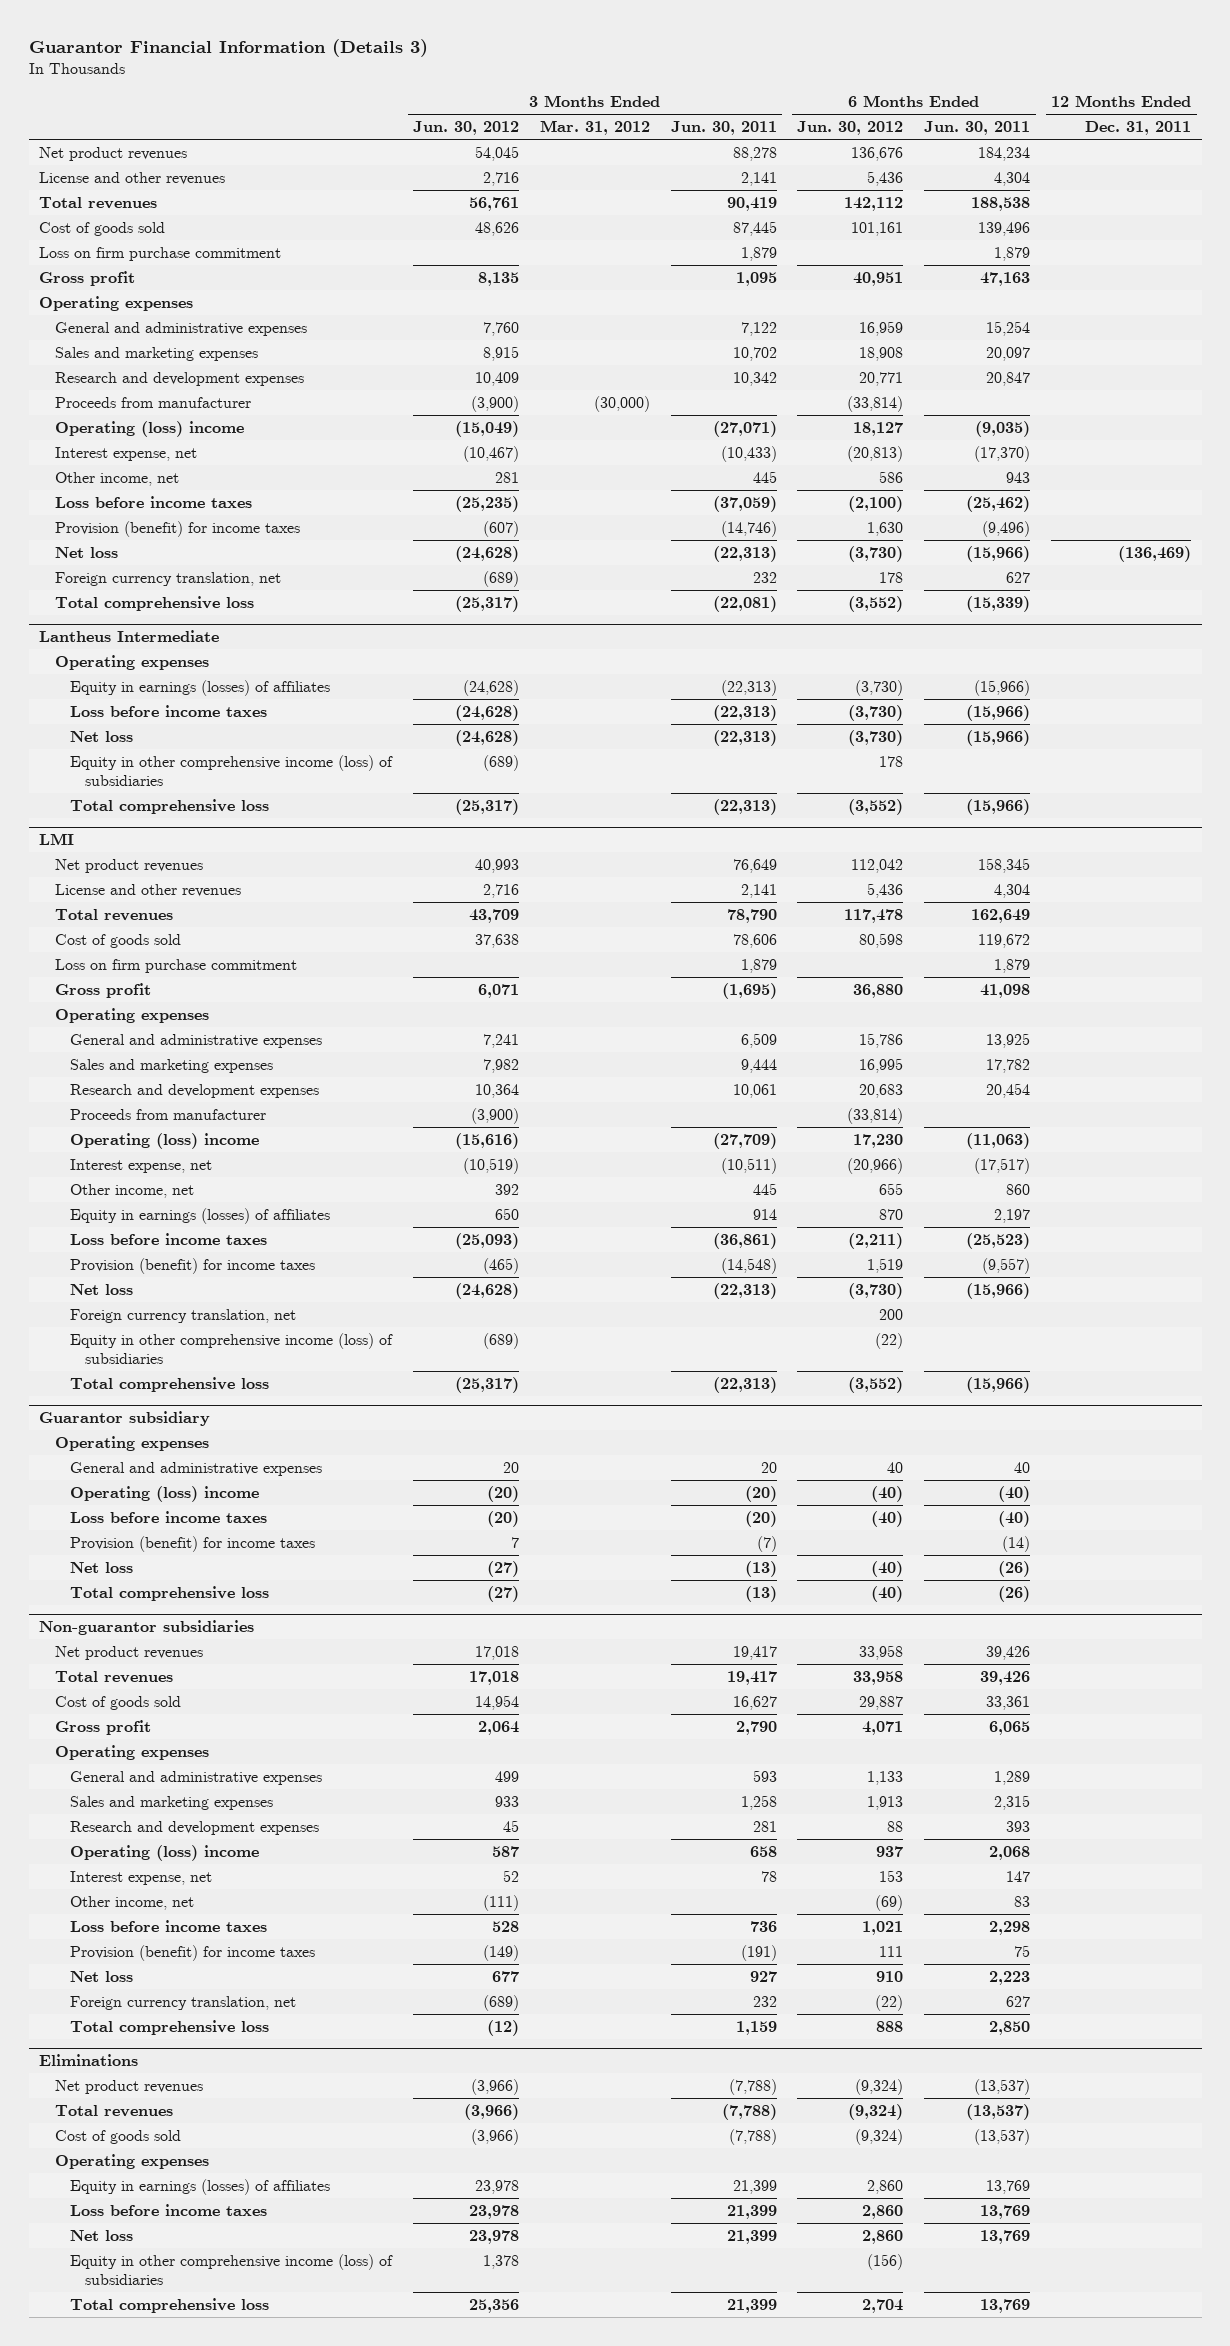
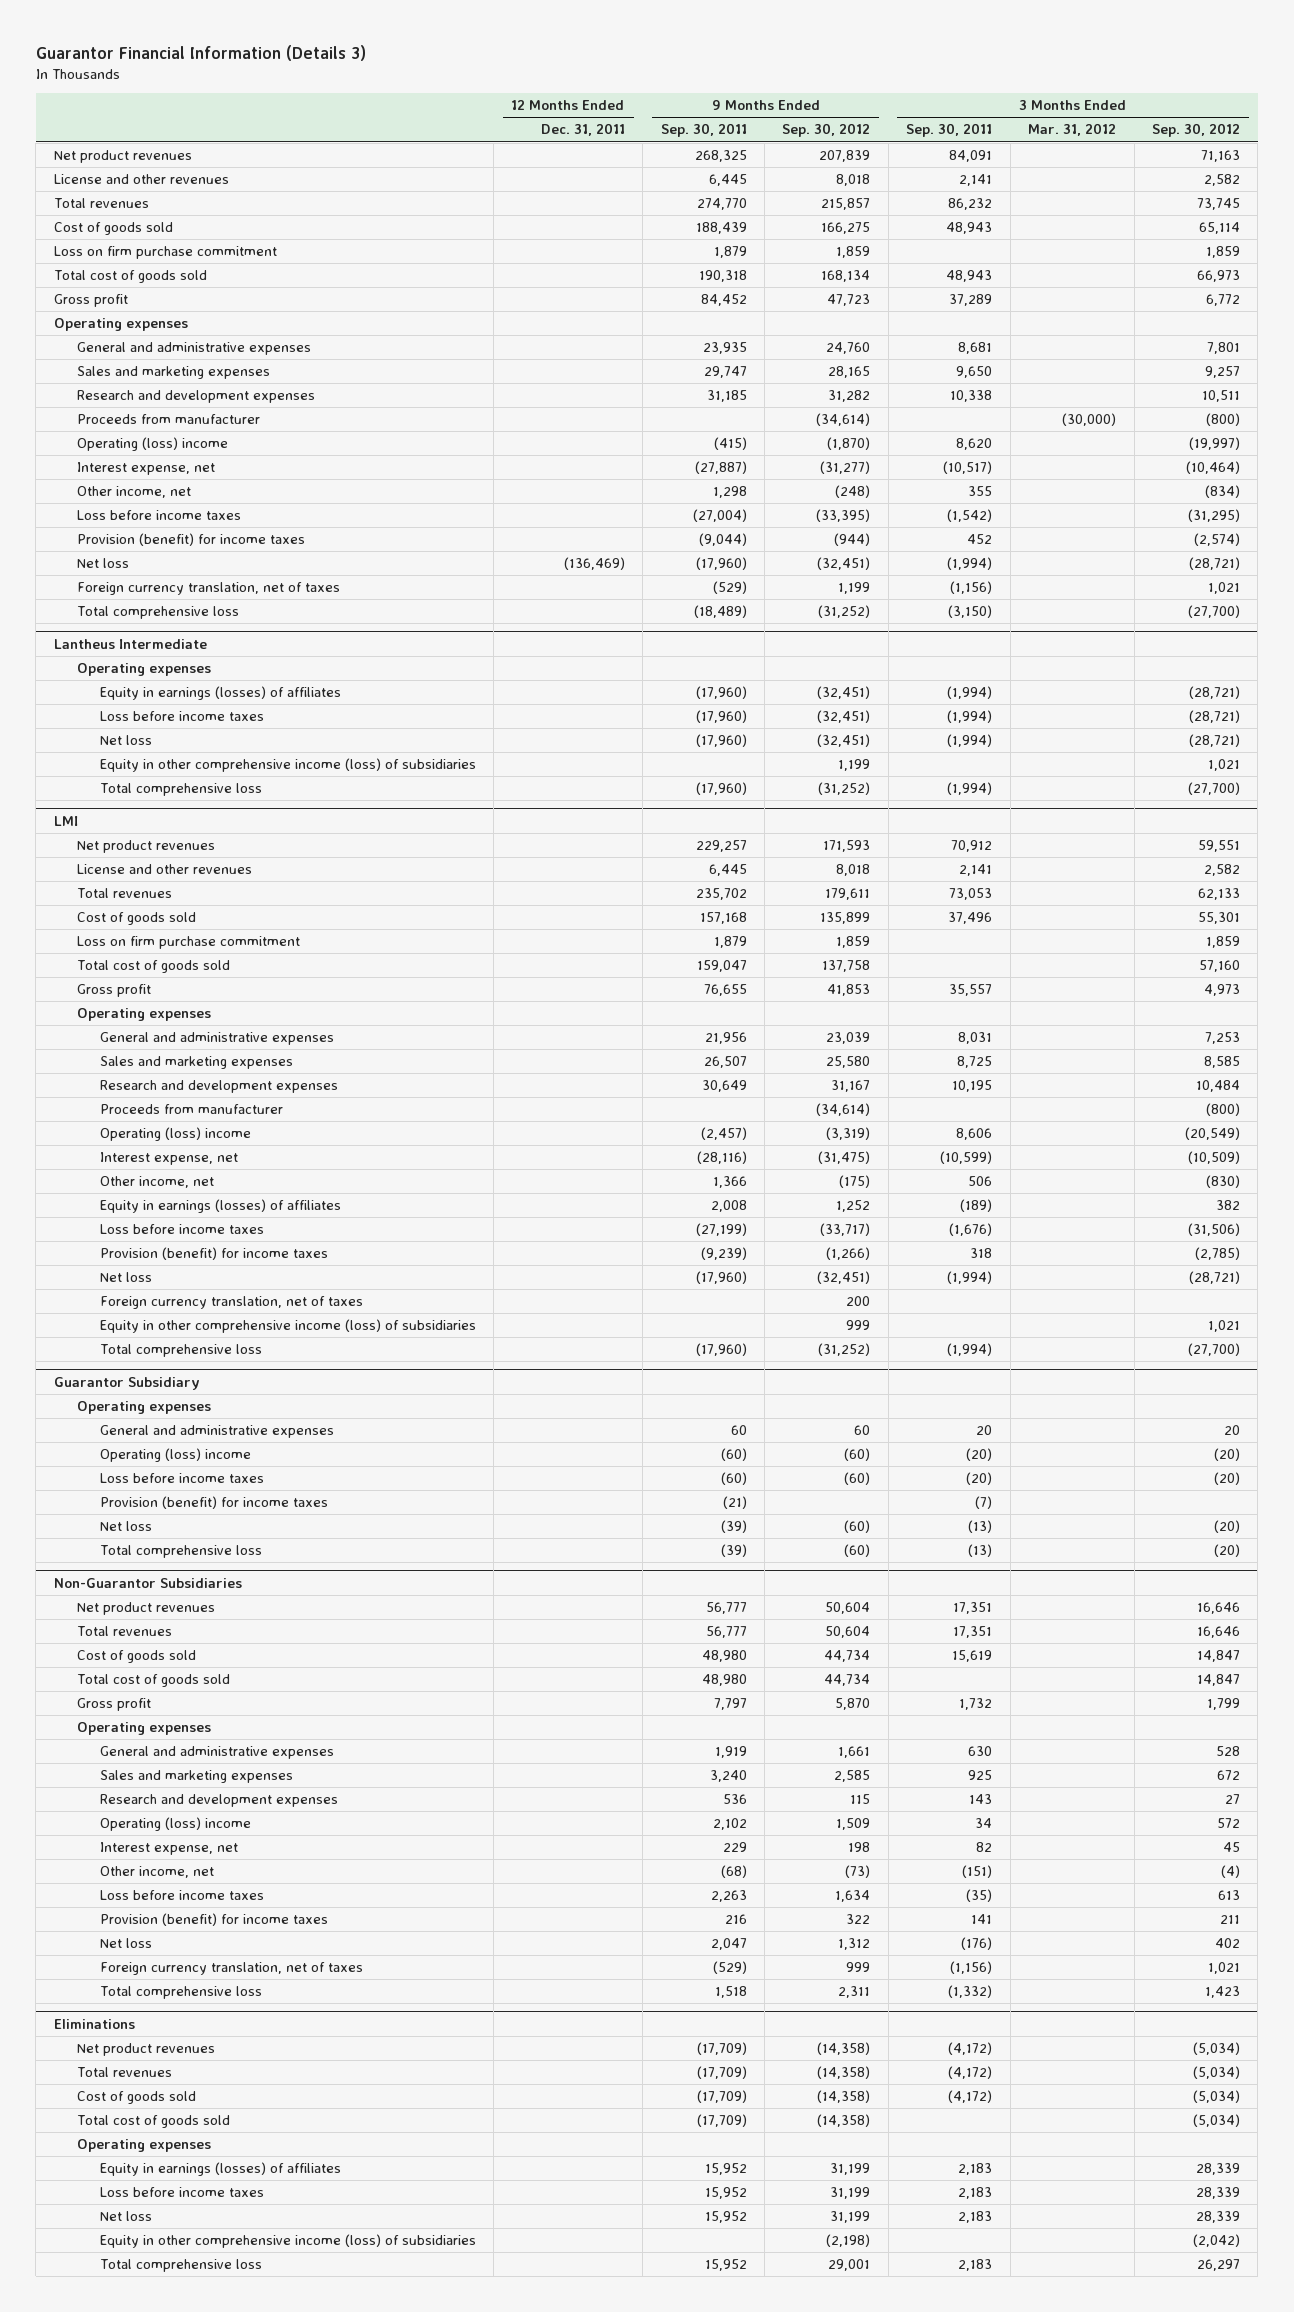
- | 3 Months Ended Jun. 30, 2012 | 3 Months Ended Mar. 31, 2012 | 3 Months Ended Jun. 30, 2011 | 6 Months Ended Jun. 30, 2012 | 6 Months Ended Jun. 30, 2011 | 12 Months Ended Dec. 31, 2011
+ | 12 Months Ended Dec. 31, 2011 | 9 Months Ended Sep. 30, 2011 | 9 Months Ended Sep. 30, 2012 | 3 Months Ended Sep. 30, 2011 | 3 Months Ended Mar. 31, 2012 | 3 Months Ended Sep. 30, 2012
+ Total cost of goods sold | | 190,318 | 168,134 | 48,943 | | 66,973
- Foreign currency translation, net | (689) | | 232 | 178 | 627 |
+ Foreign currency translation, net of taxes | | (529) | 1,199 | (1,156) | | 1,021
@ LMI
+ Total cost of goods sold | | 159,047 | 137,758 | | | 57,160
- Foreign currency translation, net | | | | 200 | |
+ Foreign currency translation, net of taxes | | | 200 | | |
- Guarantor subsidiary
+ Guarantor Subsidiary
- Non-guarantor subsidiaries
+ Non-Guarantor Subsidiaries
+ Total cost of goods sold | | 48,980 | 44,734 | | | 14,847
- Foreign currency translation, net | (689) | | 232 | (22) | 627 |
+ Foreign currency translation, net of taxes | | (529) | 999 | (1,156) | | 1,021
@ Eliminations
+ Total cost of goods sold | | (17,709) | (14,358) | | | (5,034)

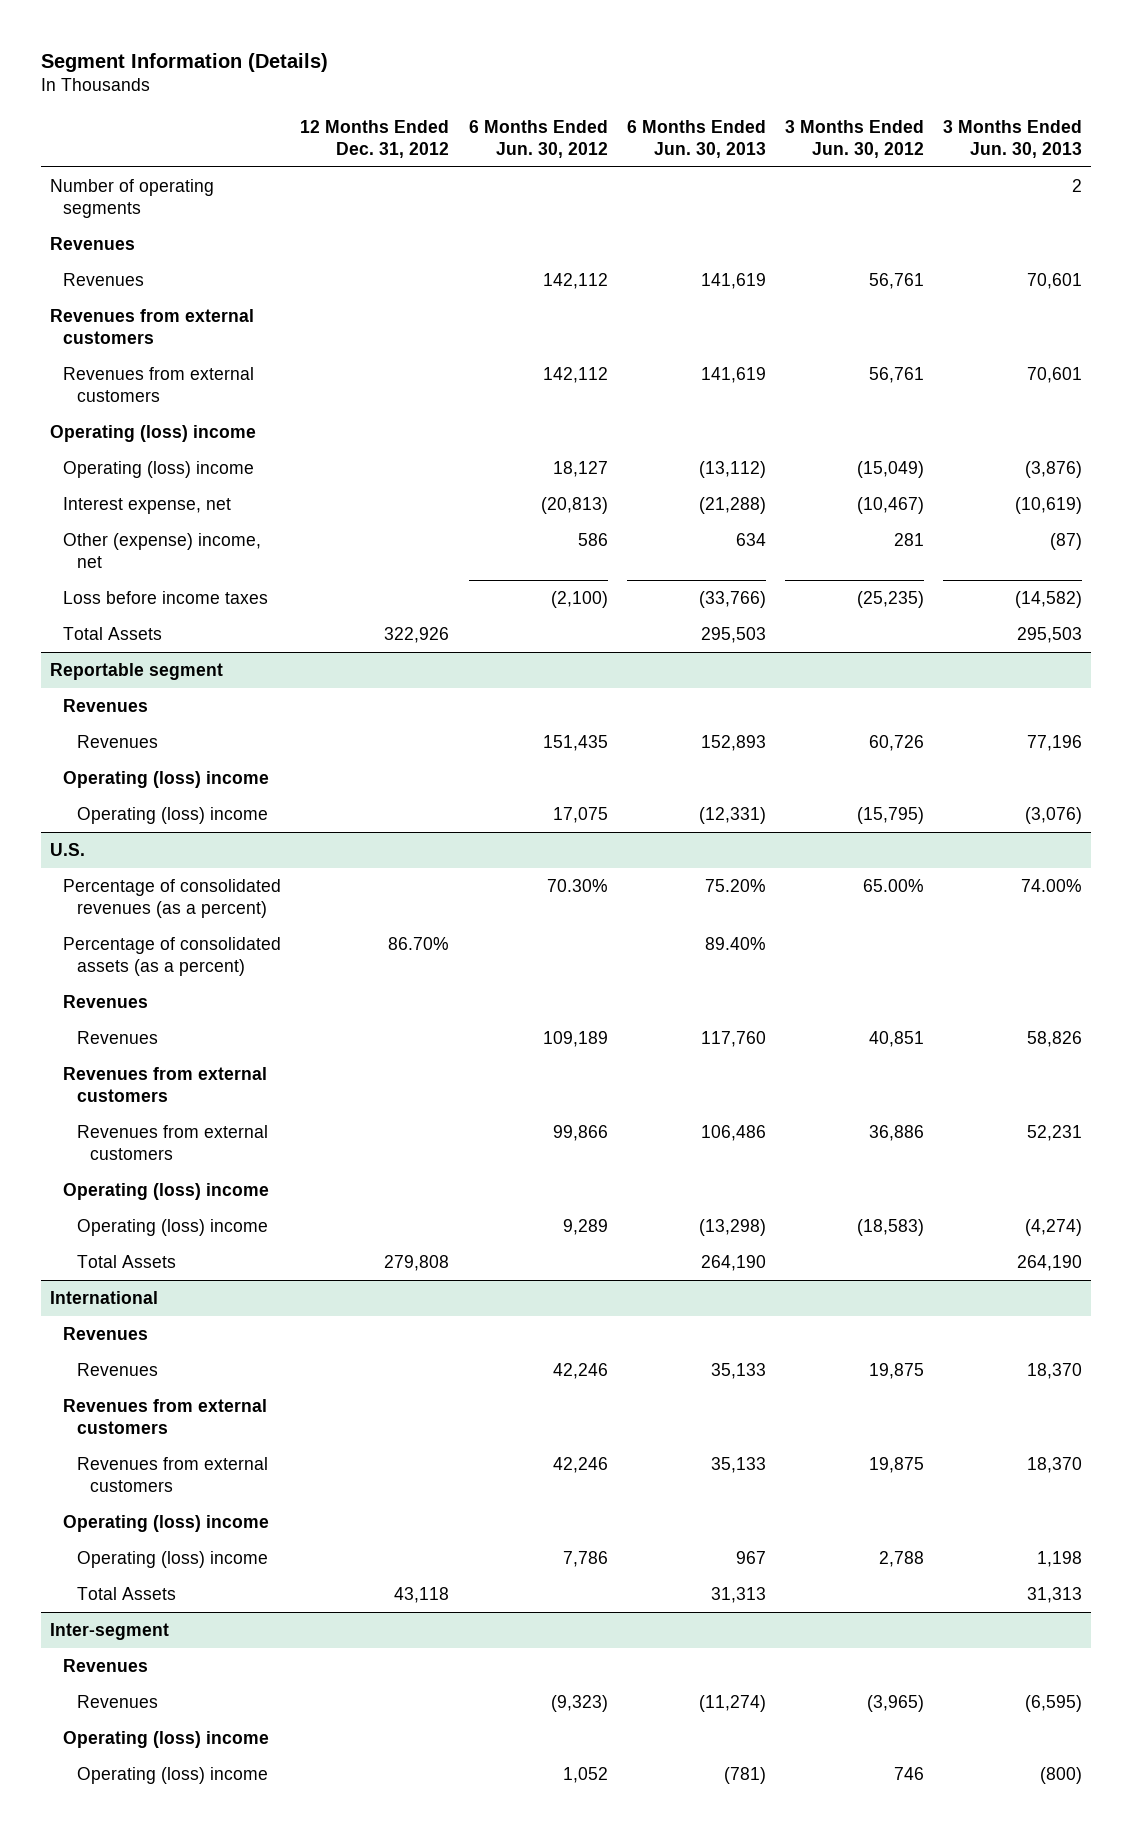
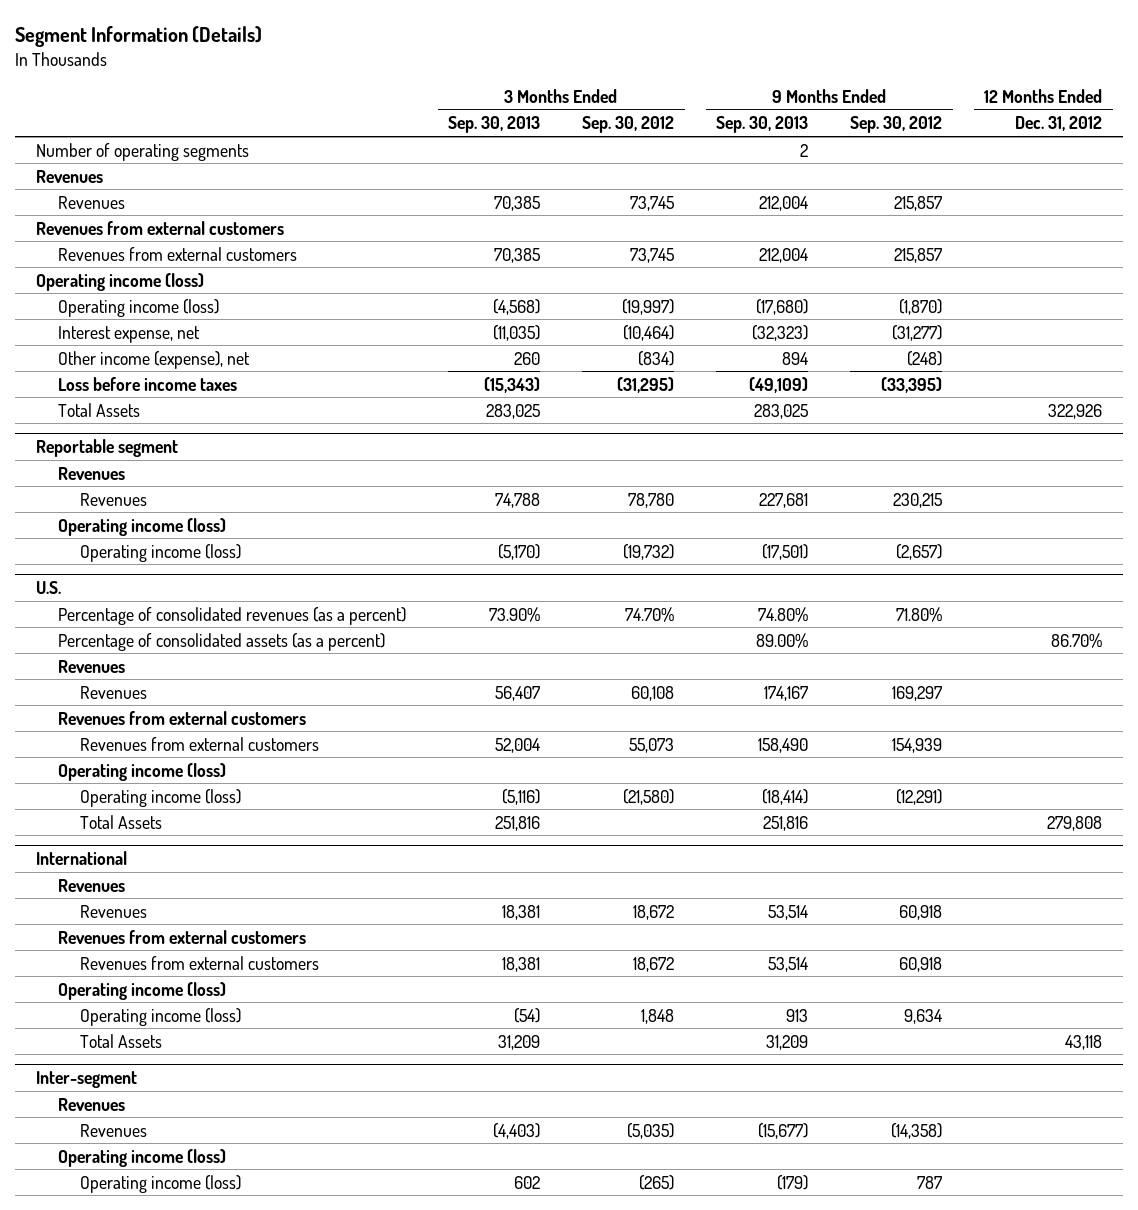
- | 12 Months Ended Dec. 31, 2012 | 6 Months Ended Jun. 30, 2012 | 6 Months Ended Jun. 30, 2013 | 3 Months Ended Jun. 30, 2012 | 3 Months Ended Jun. 30, 2013
+ | 3 Months Ended Sep. 30, 2013 | 3 Months Ended Sep. 30, 2012 | 9 Months Ended Sep. 30, 2013 | 9 Months Ended Sep. 30, 2012 | 12 Months Ended Dec. 31, 2012
- Operating (loss) income
- Operating (loss) income | | 18,127 | (13,112) | (15,049) | (3,876)
+ Operating income (loss)
+ Operating income (loss) | (4,568) | (19,997) | (17,680) | (1,870) |
- Other (expense) income, net | | 586 | 634 | 281 | (87)
+ Other income (expense), net | 260 | (834) | 894 | (248) |
@ Reportable segment
- Operating (loss) income
- Operating (loss) income | | 17,075 | (12,331) | (15,795) | (3,076)
+ Operating income (loss)
+ Operating income (loss) | (5,170) | (19,732) | (17,501) | (2,657) |
@ U.S.
- Operating (loss) income
- Operating (loss) income | | 9,289 | (13,298) | (18,583) | (4,274)
+ Operating income (loss)
+ Operating income (loss) | (5,116) | (21,580) | (18,414) | (12,291) |
@ International
- Operating (loss) income
- Operating (loss) income | | 7,786 | 967 | 2,788 | 1,198
+ Operating income (loss)
+ Operating income (loss) | (54) | 1,848 | 913 | 9,634 |
@ Inter-segment
- Operating (loss) income
- Operating (loss) income | | 1,052 | (781) | 746 | (800)
+ Operating income (loss)
+ Operating income (loss) | 602 | (265) | (179) | 787 |

